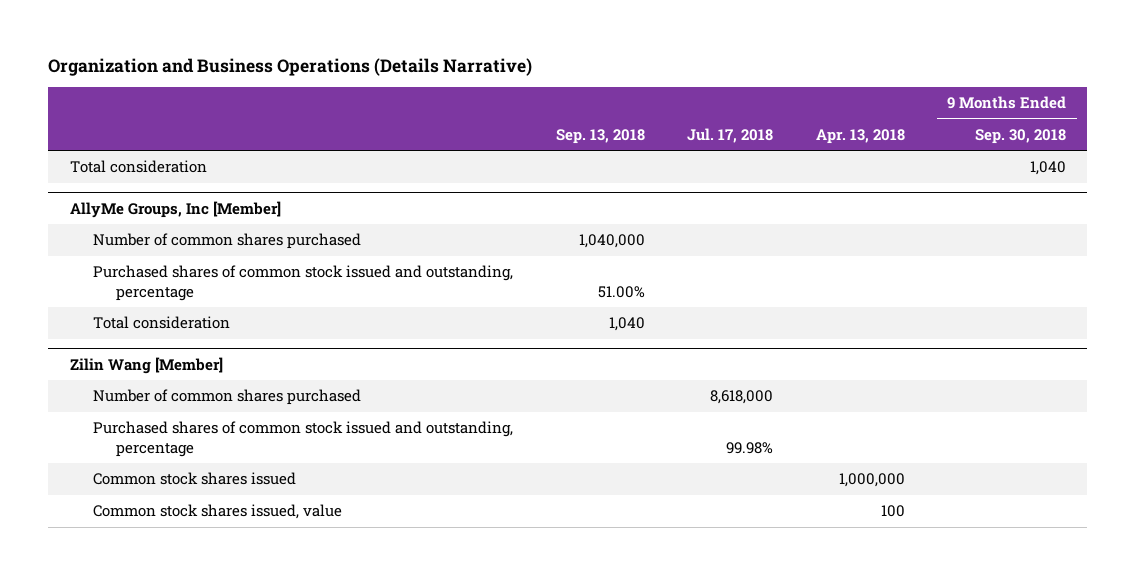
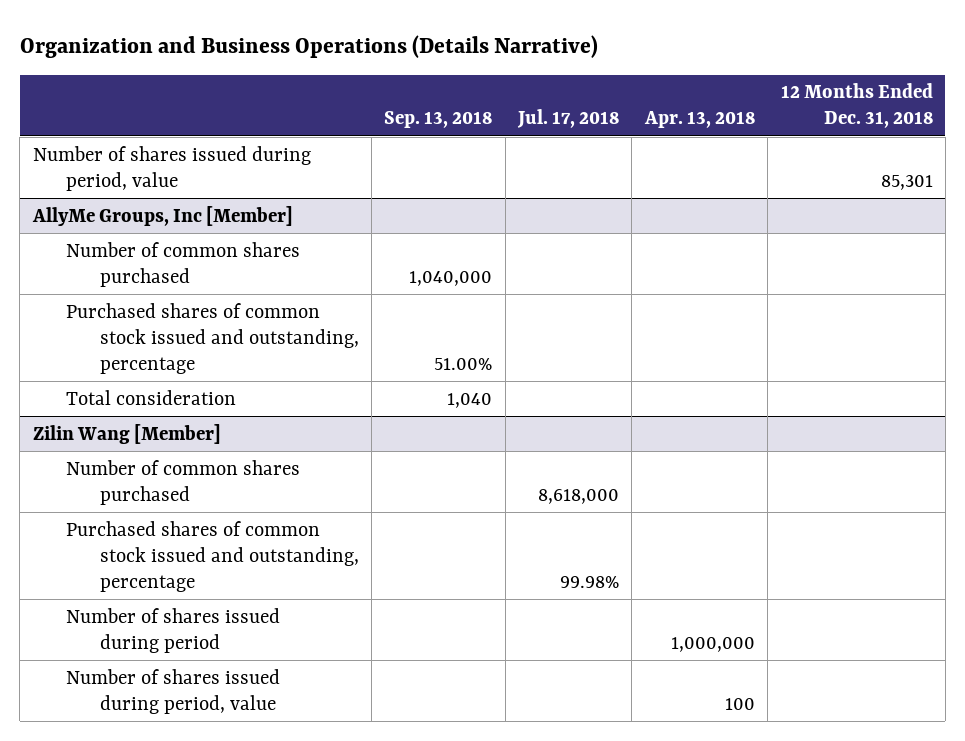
- | Sep. 13, 2018 | Jul. 17, 2018 | Apr. 13, 2018 | 9 Months Ended Sep. 30, 2018
+ | Sep. 13, 2018 | Jul. 17, 2018 | Apr. 13, 2018 | 12 Months Ended Dec. 31, 2018
- Total consideration | | | | 1,040
+ Number of shares issued during period, value | | | | 85,301
@ Zilin Wang [Member]
- Common stock shares issued | | | 1,000,000 |
- Common stock shares issued, value | | | 100 |
+ Number of shares issued during period | | | 1,000,000 |
+ Number of shares issued during period, value | | | 100 |

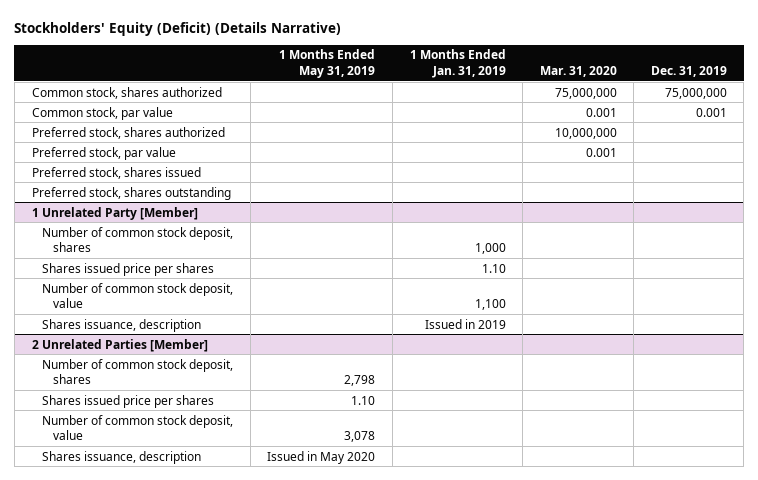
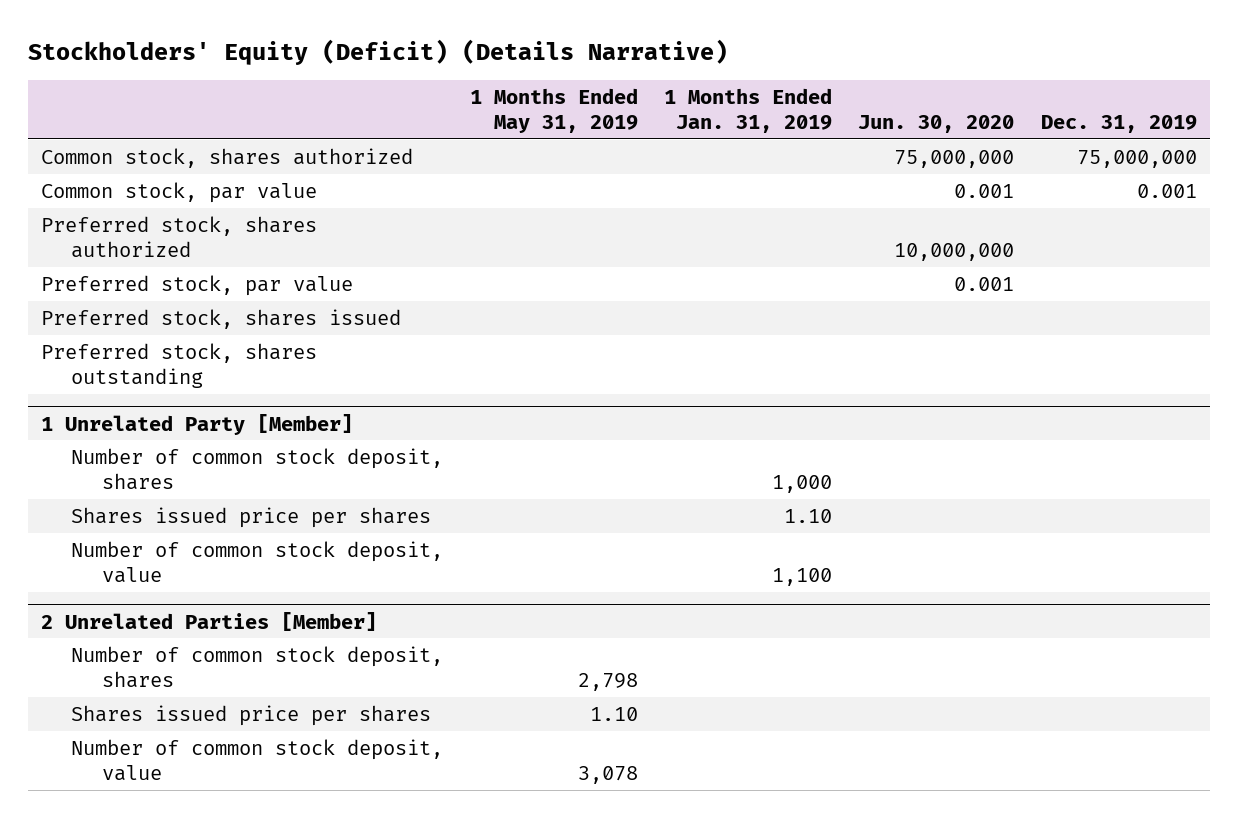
- | 1 Months Ended May 31, 2019 | 1 Months Ended Jan. 31, 2019 | Mar. 31, 2020 | Dec. 31, 2019
+ | 1 Months Ended May 31, 2019 | 1 Months Ended Jan. 31, 2019 | Jun. 30, 2020 | Dec. 31, 2019
@ 1 Unrelated Party [Member]
- Shares issuance, description | | Issued in 2019 | |
@ 2 Unrelated Parties [Member]
- Shares issuance, description | Issued in May 2020 | | |

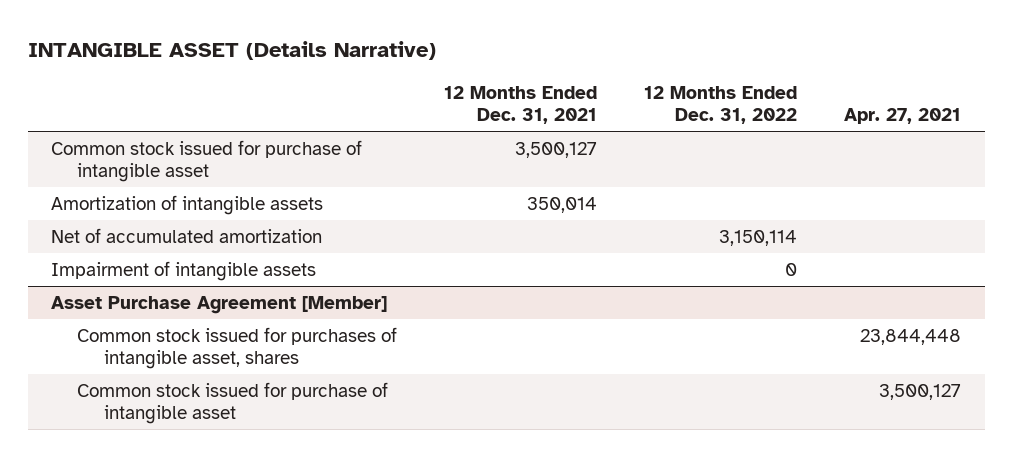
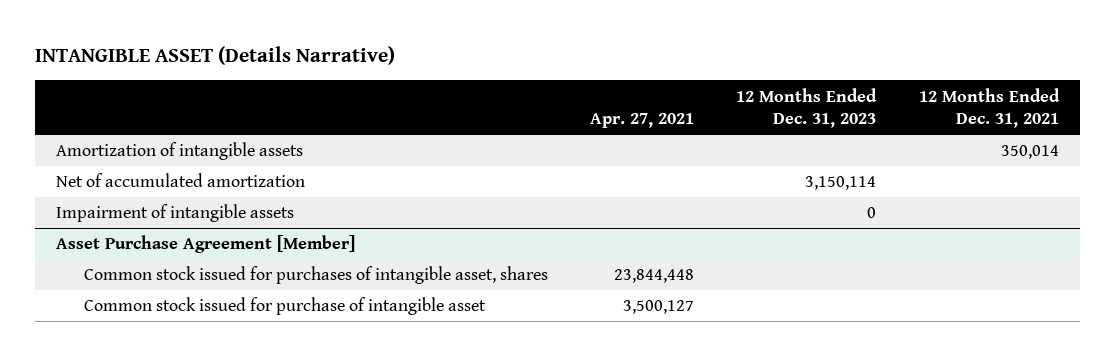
- | 12 Months Ended Dec. 31, 2021 | 12 Months Ended Dec. 31, 2022 | Apr. 27, 2021
+ | Apr. 27, 2021 | 12 Months Ended Dec. 31, 2023 | 12 Months Ended Dec. 31, 2021
- Common stock issued for purchase of intangible asset | 3,500,127 | |

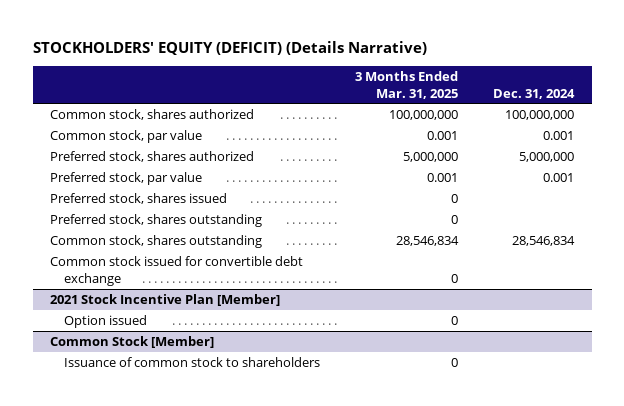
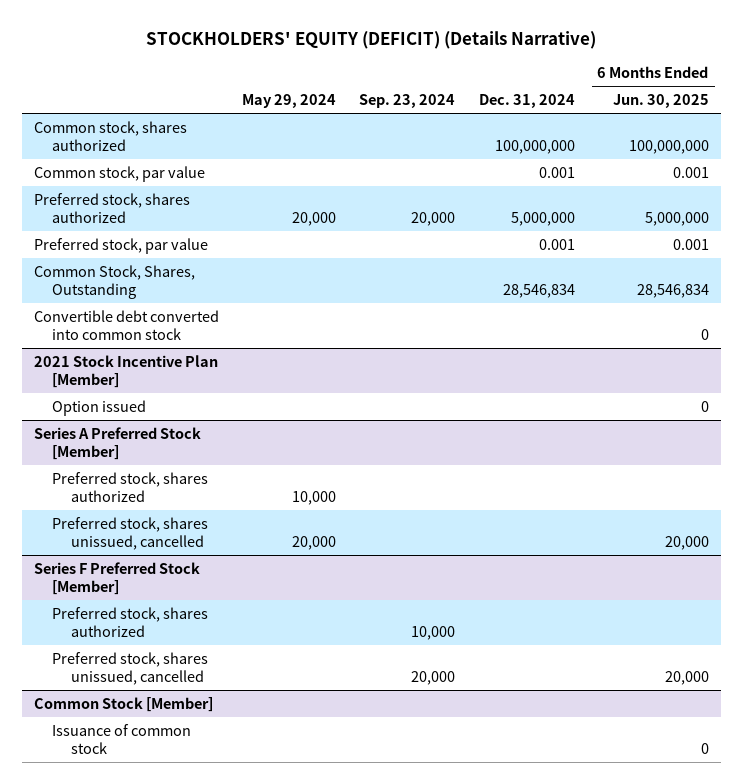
- | 3 Months Ended Mar. 31, 2025 | Dec. 31, 2024
+ | May 29, 2024 | Sep. 23, 2024 | Dec. 31, 2024 | 6 Months Ended Jun. 30, 2025
- Preferred stock, shares issued | 0 |
- Preferred stock, shares outstanding | 0 |
- Common stock, shares outstanding | 28,546,834 | 28,546,834
- Common stock issued for convertible debt exchange | 0 |
+ Common Stock, Shares, Outstanding | | | 28,546,834 | 28,546,834
+ Convertible debt converted into common stock | | | | 0
+ Series A Preferred Stock [Member]
+ Preferred stock, shares authorized | 10,000 | | |
+ Preferred stock, shares unissued, cancelled | 20,000 | | | 20,000
+ Series F Preferred Stock [Member]
+ Preferred stock, shares authorized | | 10,000 | |
+ Preferred stock, shares unissued, cancelled | | 20,000 | | 20,000
@ Common Stock [Member]
- Issuance of common stock to shareholders | 0 |
+ Issuance of common stock | | | | 0

